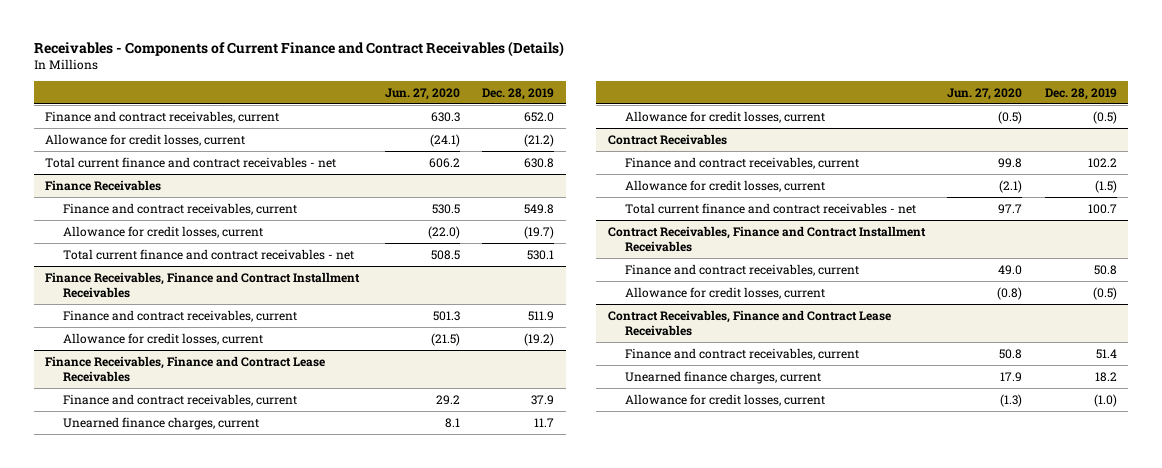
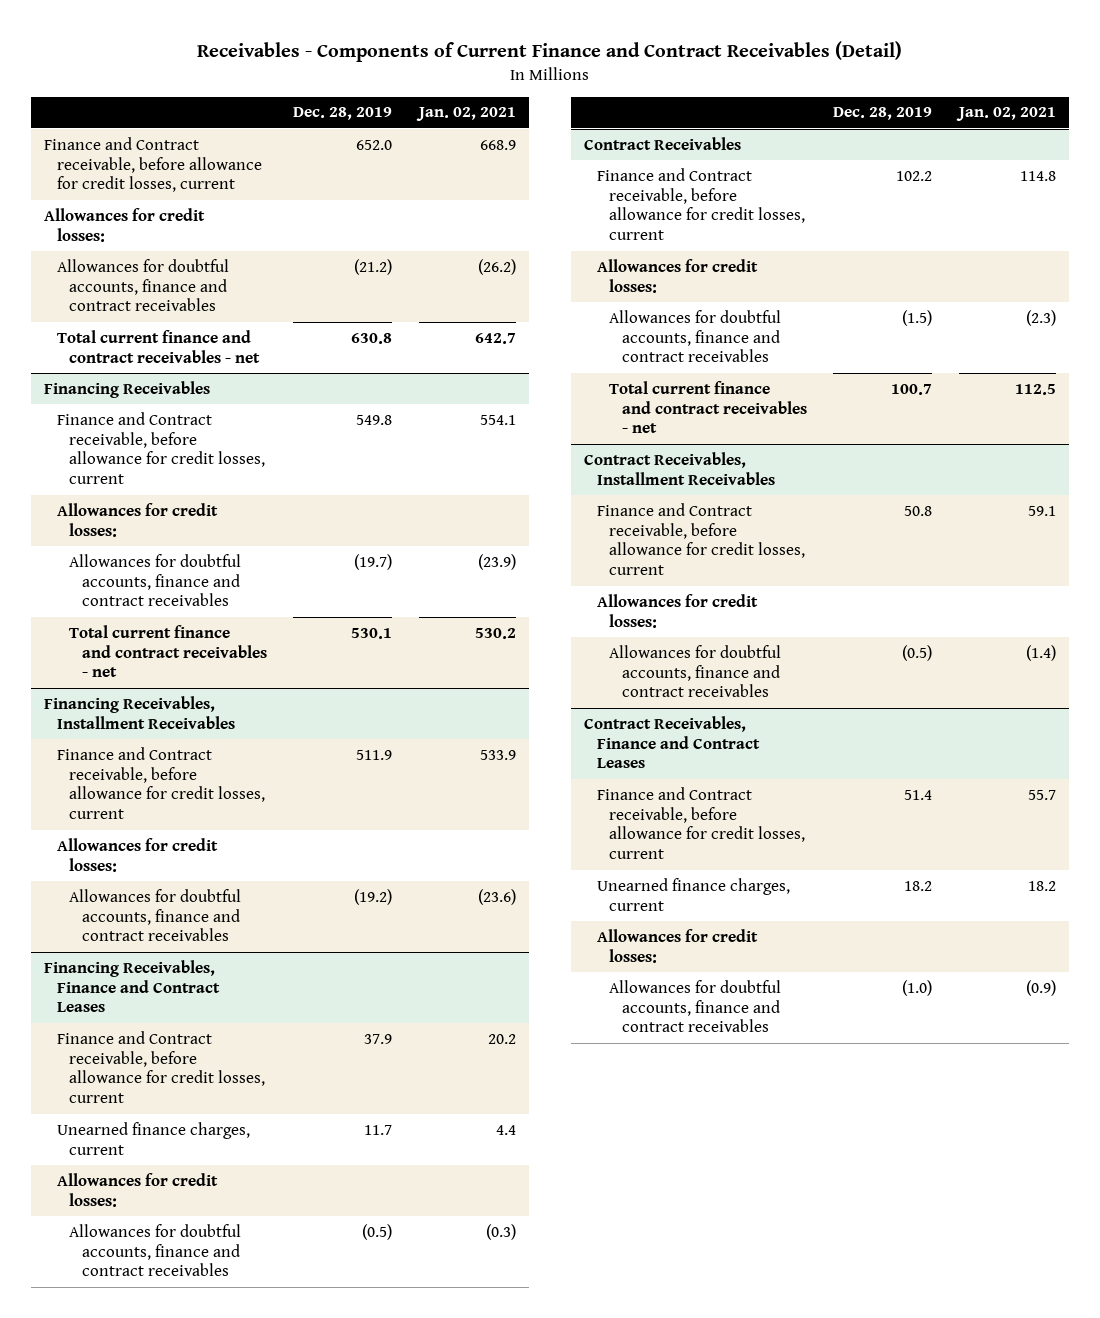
- Receivables - Components of Current Finance and Contract Receivables (Details)
+ Receivables - Components of Current Finance and Contract Receivables (Detail)
- | Jun. 27, 2020 | Dec. 28, 2019
+ | Dec. 28, 2019 | Jan. 02, 2021
- Finance and contract receivables, current | 630.3 | 652.0
- Allowance for credit losses, current | (24.1) | (21.2)
+ Finance and Contract receivable, before allowance for credit losses, current | 652.0 | 668.9
+ Allowances for credit losses:
+ Allowances for doubtful accounts, finance and contract receivables | (21.2) | (26.2)
- Finance Receivables
- Finance and contract receivables, current | 530.5 | 549.8
- Allowance for credit losses, current | (22.0) | (19.7)
+ Financing Receivables
+ Finance and Contract receivable, before allowance for credit losses, current | 549.8 | 554.1
+ Allowances for credit losses:
+ Allowances for doubtful accounts, finance and contract receivables | (19.7) | (23.9)
- Finance Receivables, Finance and Contract Installment Receivables
- Finance and contract receivables, current | 501.3 | 511.9
- Allowance for credit losses, current | (21.5) | (19.2)
- Finance Receivables, Finance and Contract Lease Receivables
- Finance and contract receivables, current | 29.2 | 37.9
+ Financing Receivables, Installment Receivables
+ Finance and Contract receivable, before allowance for credit losses, current | 511.9 | 533.9
+ Allowances for credit losses:
+ Allowances for doubtful accounts, finance and contract receivables | (19.2) | (23.6)
+ Financing Receivables, Finance and Contract Leases
+ Finance and Contract receivable, before allowance for credit losses, current | 37.9 | 20.2
- Allowance for credit losses, current | (0.5) | (0.5)
+ Allowances for credit losses:
+ Allowances for doubtful accounts, finance and contract receivables | (0.5) | (0.3)
@ Contract Receivables
- Finance and contract receivables, current | 99.8 | 102.2
- Allowance for credit losses, current | (2.1) | (1.5)
+ Finance and Contract receivable, before allowance for credit losses, current | 102.2 | 114.8
+ Allowances for credit losses:
+ Allowances for doubtful accounts, finance and contract receivables | (1.5) | (2.3)
- Contract Receivables, Finance and Contract Installment Receivables
- Finance and contract receivables, current | 49.0 | 50.8
- Allowance for credit losses, current | (0.8) | (0.5)
- Contract Receivables, Finance and Contract Lease Receivables
- Finance and contract receivables, current | 50.8 | 51.4
+ Contract Receivables, Installment Receivables
+ Finance and Contract receivable, before allowance for credit losses, current | 50.8 | 59.1
+ Allowances for credit losses:
+ Allowances for doubtful accounts, finance and contract receivables | (0.5) | (1.4)
+ Contract Receivables, Finance and Contract Leases
+ Finance and Contract receivable, before allowance for credit losses, current | 51.4 | 55.7
- Allowance for credit losses, current | (1.3) | (1.0)
+ Allowances for credit losses:
+ Allowances for doubtful accounts, finance and contract receivables | (1.0) | (0.9)

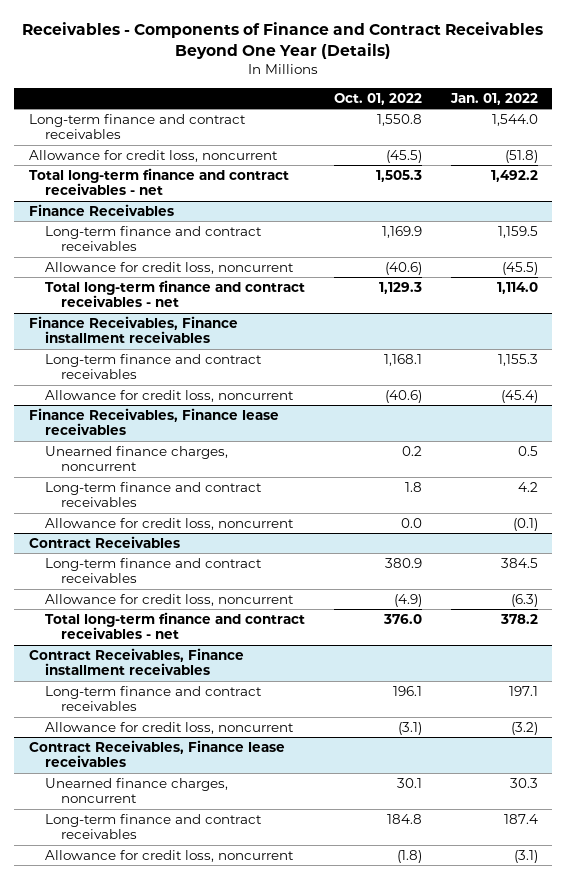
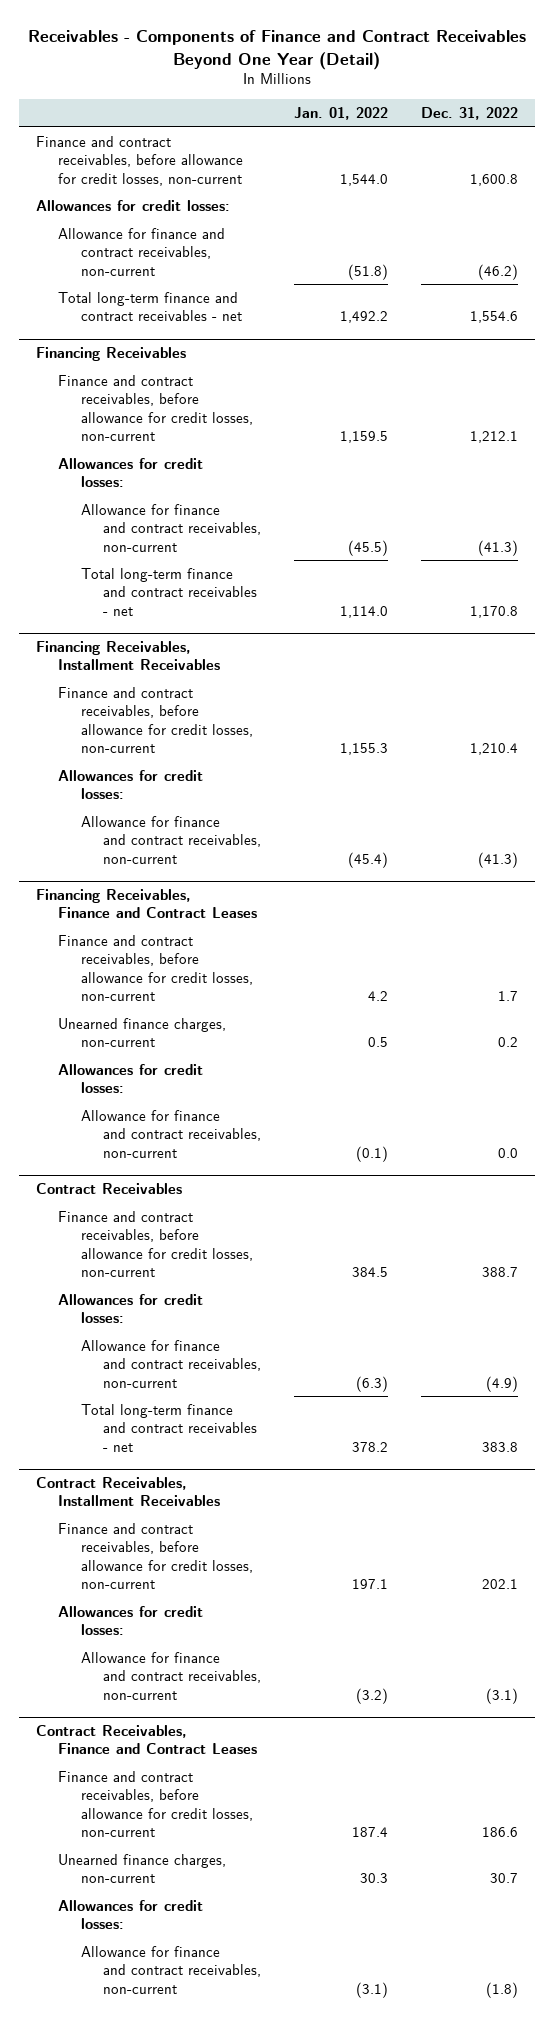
- Receivables - Components of Finance and Contract Receivables Beyond One Year (Details)
+ Receivables - Components of Finance and Contract Receivables Beyond One Year (Detail)
- | Oct. 01, 2022 | Jan. 01, 2022
+ | Jan. 01, 2022 | Dec. 31, 2022
- Long-term finance and contract receivables | 1,550.8 | 1,544.0
- Allowance for credit loss, noncurrent | (45.5) | (51.8)
+ Finance and contract receivables, before allowance for credit losses, non-current | 1,544.0 | 1,600.8
+ Allowances for credit losses:
+ Allowance for finance and contract receivables, non-current | (51.8) | (46.2)
- Finance Receivables
- Long-term finance and contract receivables | 1,169.9 | 1,159.5
- Allowance for credit loss, noncurrent | (40.6) | (45.5)
+ Financing Receivables
+ Finance and contract receivables, before allowance for credit losses, non-current | 1,159.5 | 1,212.1
+ Allowances for credit losses:
+ Allowance for finance and contract receivables, non-current | (45.5) | (41.3)
- Finance Receivables, Finance installment receivables
- Long-term finance and contract receivables | 1,168.1 | 1,155.3
- Allowance for credit loss, noncurrent | (40.6) | (45.4)
- Finance Receivables, Finance lease receivables
- Unearned finance charges, noncurrent | 0.2 | 0.5
- Long-term finance and contract receivables | 1.8 | 4.2
- Allowance for credit loss, noncurrent | 0.0 | (0.1)
+ Financing Receivables, Installment Receivables
+ Finance and contract receivables, before allowance for credit losses, non-current | 1,155.3 | 1,210.4
+ Allowances for credit losses:
+ Allowance for finance and contract receivables, non-current | (45.4) | (41.3)
+ Financing Receivables, Finance and Contract Leases
+ Finance and contract receivables, before allowance for credit losses, non-current | 4.2 | 1.7
+ Unearned finance charges, non-current | 0.5 | 0.2
+ Allowances for credit losses:
+ Allowance for finance and contract receivables, non-current | (0.1) | 0.0
@ Contract Receivables
- Long-term finance and contract receivables | 380.9 | 384.5
- Allowance for credit loss, noncurrent | (4.9) | (6.3)
+ Finance and contract receivables, before allowance for credit losses, non-current | 384.5 | 388.7
+ Allowances for credit losses:
+ Allowance for finance and contract receivables, non-current | (6.3) | (4.9)
- Contract Receivables, Finance installment receivables
- Long-term finance and contract receivables | 196.1 | 197.1
- Allowance for credit loss, noncurrent | (3.1) | (3.2)
- Contract Receivables, Finance lease receivables
- Unearned finance charges, noncurrent | 30.1 | 30.3
- Long-term finance and contract receivables | 184.8 | 187.4
- Allowance for credit loss, noncurrent | (1.8) | (3.1)
+ Contract Receivables, Installment Receivables
+ Finance and contract receivables, before allowance for credit losses, non-current | 197.1 | 202.1
+ Allowances for credit losses:
+ Allowance for finance and contract receivables, non-current | (3.2) | (3.1)
+ Contract Receivables, Finance and Contract Leases
+ Finance and contract receivables, before allowance for credit losses, non-current | 187.4 | 186.6
+ Unearned finance charges, non-current | 30.3 | 30.7
+ Allowances for credit losses:
+ Allowance for finance and contract receivables, non-current | (3.1) | (1.8)

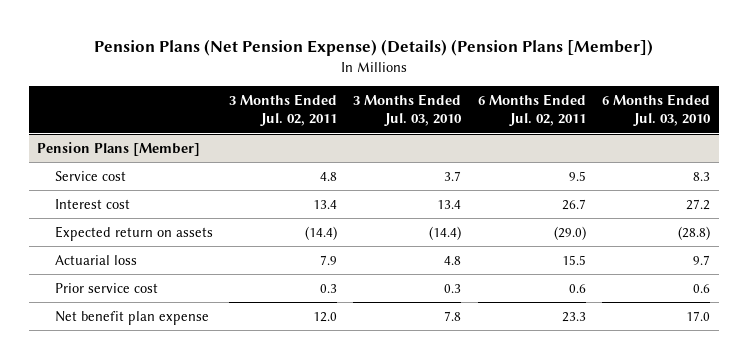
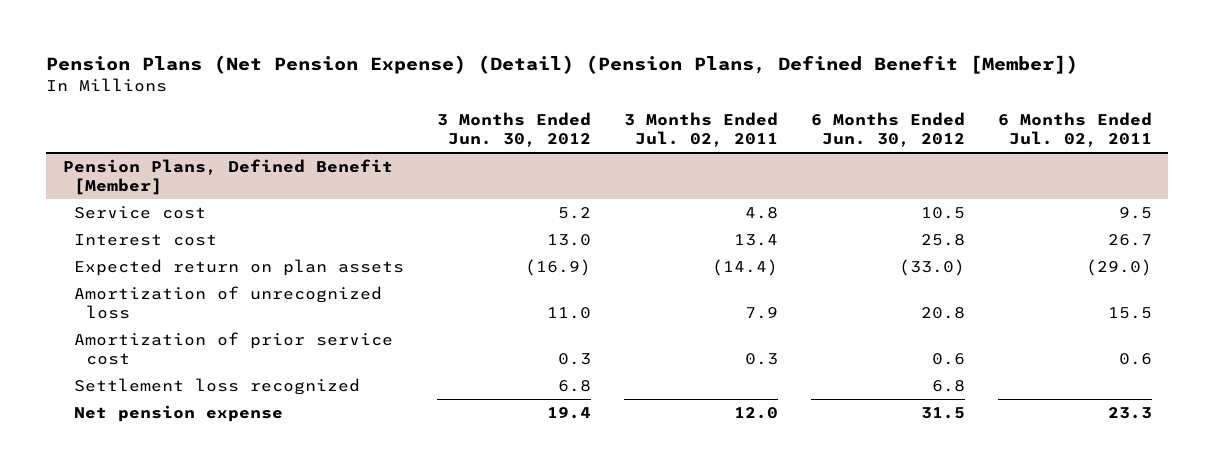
- Pension Plans (Net Pension Expense) (Details) (Pension Plans [Member])
+ Pension Plans (Net Pension Expense) (Detail) (Pension Plans, Defined Benefit [Member])
- | 3 Months Ended Jul. 02, 2011 | 3 Months Ended Jul. 03, 2010 | 6 Months Ended Jul. 02, 2011 | 6 Months Ended Jul. 03, 2010
+ | 3 Months Ended Jun. 30, 2012 | 3 Months Ended Jul. 02, 2011 | 6 Months Ended Jun. 30, 2012 | 6 Months Ended Jul. 02, 2011
- Pension Plans [Member]
+ Pension Plans, Defined Benefit [Member]
- Expected return on assets | (14.4) | (14.4) | (29.0) | (28.8)
- Actuarial loss | 7.9 | 4.8 | 15.5 | 9.7
- Prior service cost | 0.3 | 0.3 | 0.6 | 0.6
- Net benefit plan expense | 12.0 | 7.8 | 23.3 | 17.0
+ Expected return on plan assets | (16.9) | (14.4) | (33.0) | (29.0)
+ Amortization of unrecognized loss | 11.0 | 7.9 | 20.8 | 15.5
+ Amortization of prior service cost | 0.3 | 0.3 | 0.6 | 0.6
+ Settlement loss recognized | 6.8 | | 6.8 |
+ Net pension expense | 19.4 | 12.0 | 31.5 | 23.3

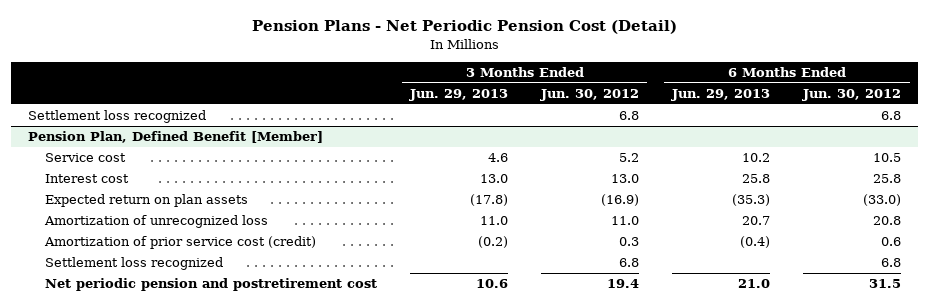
- Pension Plans (Net Pension Expense) (Detail) (Pension Plans, Defined Benefit [Member])
+ Pension Plans - Net Periodic Pension Cost (Detail)
- | 3 Months Ended Jun. 30, 2012 | 3 Months Ended Jul. 02, 2011 | 6 Months Ended Jun. 30, 2012 | 6 Months Ended Jul. 02, 2011
+ | 3 Months Ended Jun. 29, 2013 | 3 Months Ended Jun. 30, 2012 | 6 Months Ended Jun. 29, 2013 | 6 Months Ended Jun. 30, 2012
- Pension Plans, Defined Benefit [Member]
+ Settlement loss recognized | | 6.8 | | 6.8
+ Pension Plan, Defined Benefit [Member]
- Amortization of prior service cost | 0.3 | 0.3 | 0.6 | 0.6
+ Amortization of prior service cost (credit) | (0.2) | 0.3 | (0.4) | 0.6
- Net pension expense | 19.4 | 12.0 | 31.5 | 23.3
+ Net periodic pension and postretirement cost | 10.6 | 19.4 | 21.0 | 31.5

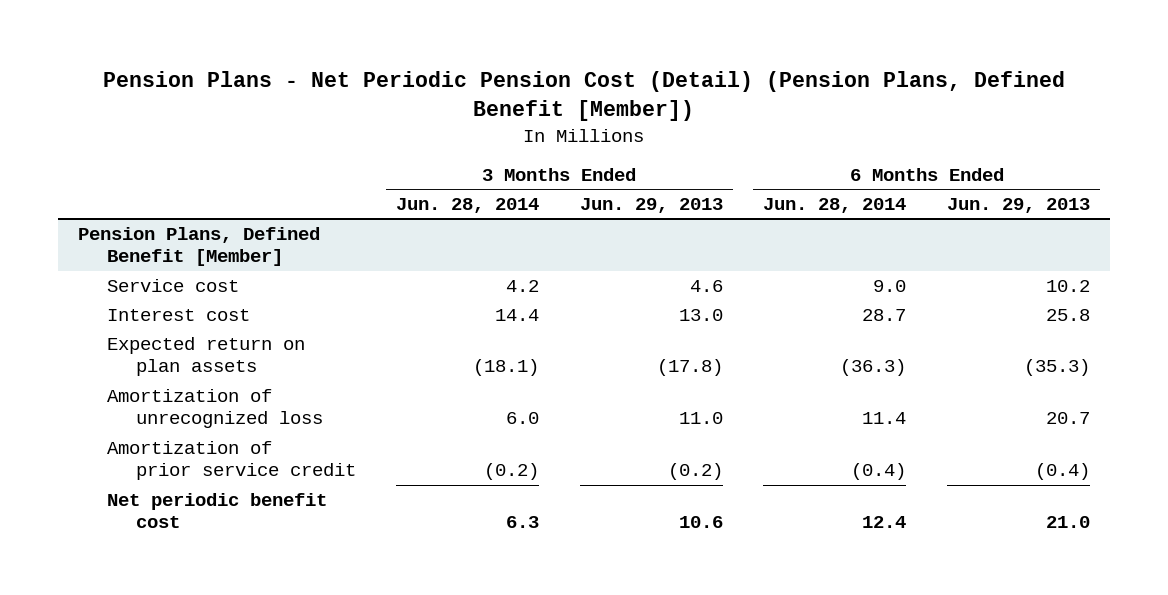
- Pension Plans - Net Periodic Pension Cost (Detail)
+ Pension Plans - Net Periodic Pension Cost (Detail) (Pension Plans, Defined Benefit [Member])
- | 3 Months Ended Jun. 29, 2013 | 3 Months Ended Jun. 30, 2012 | 6 Months Ended Jun. 29, 2013 | 6 Months Ended Jun. 30, 2012
+ | 3 Months Ended Jun. 28, 2014 | 3 Months Ended Jun. 29, 2013 | 6 Months Ended Jun. 28, 2014 | 6 Months Ended Jun. 29, 2013
- Settlement loss recognized | | 6.8 | | 6.8
- Pension Plan, Defined Benefit [Member]
+ Pension Plans, Defined Benefit [Member]
- Amortization of prior service cost (credit) | (0.2) | 0.3 | (0.4) | 0.6
- Settlement loss recognized | | 6.8 | | 6.8
- Net periodic pension and postretirement cost | 10.6 | 19.4 | 21.0 | 31.5
+ Amortization of prior service credit | (0.2) | (0.2) | (0.4) | (0.4)
+ Net periodic benefit cost | 6.3 | 10.6 | 12.4 | 21.0

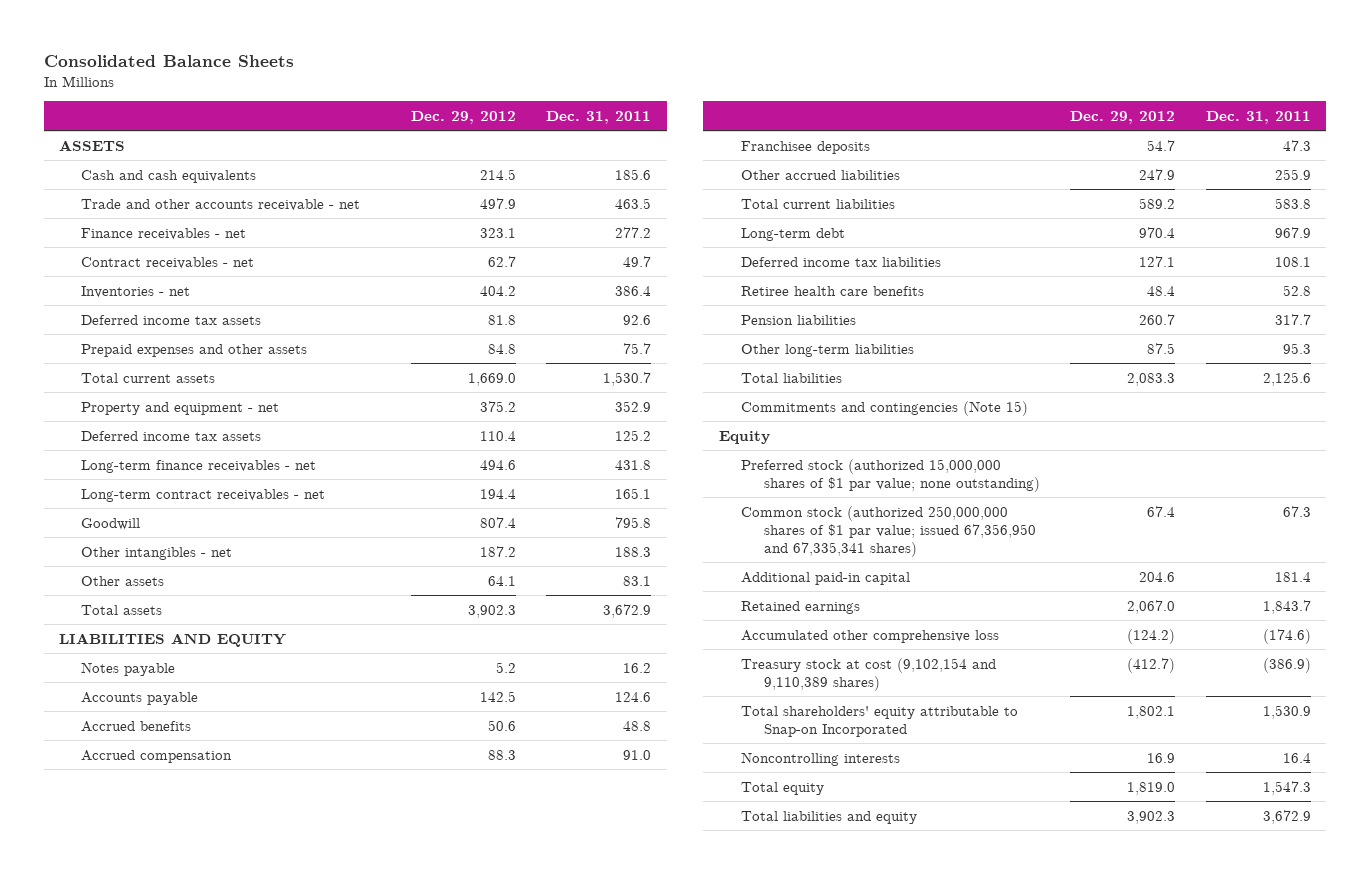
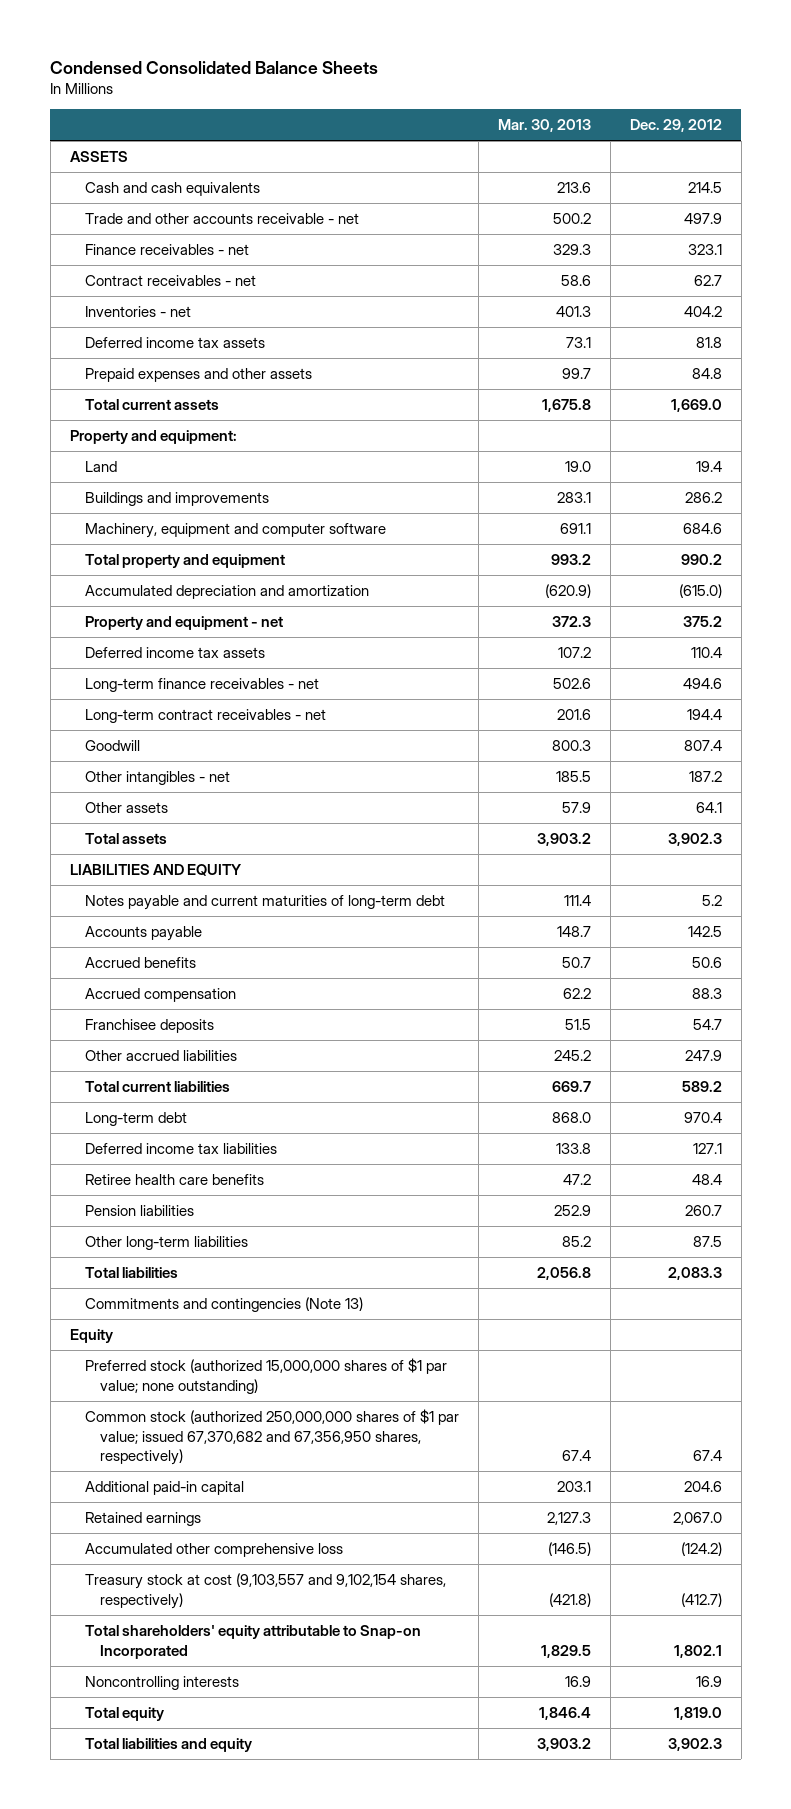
- Consolidated Balance Sheets
+ Condensed Consolidated Balance Sheets
- | Dec. 29, 2012 | Dec. 31, 2011
+ | Mar. 30, 2013 | Dec. 29, 2012
+ Property and equipment:
+ Land | 19.0 | 19.4
+ Buildings and improvements | 283.1 | 286.2
+ Machinery, equipment and computer software | 691.1 | 684.6
+ Total property and equipment | 993.2 | 990.2
+ Accumulated depreciation and amortization | (620.9) | (615.0)
- Notes payable | 5.2 | 16.2
+ Notes payable and current maturities of long-term debt | 111.4 | 5.2
- Commitments and contingencies (Note 15)
+ Commitments and contingencies (Note 13)
- Common stock (authorized 250,000,000 shares of $1 par value; issued 67,356,950 and 67,335,341 shares) | 67.4 | 67.3
+ Common stock (authorized 250,000,000 shares of $1 par value; issued 67,370,682 and 67,356,950 shares, respectively) | 67.4 | 67.4
- Treasury stock at cost (9,102,154 and 9,110,389 shares) | (412.7) | (386.9)
+ Treasury stock at cost (9,103,557 and 9,102,154 shares, respectively) | (421.8) | (412.7)

